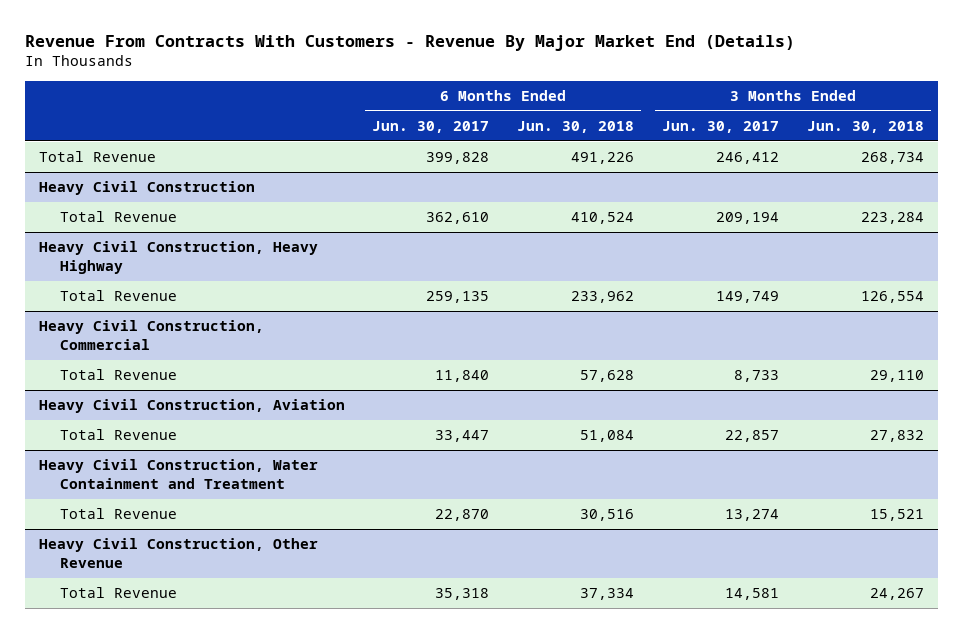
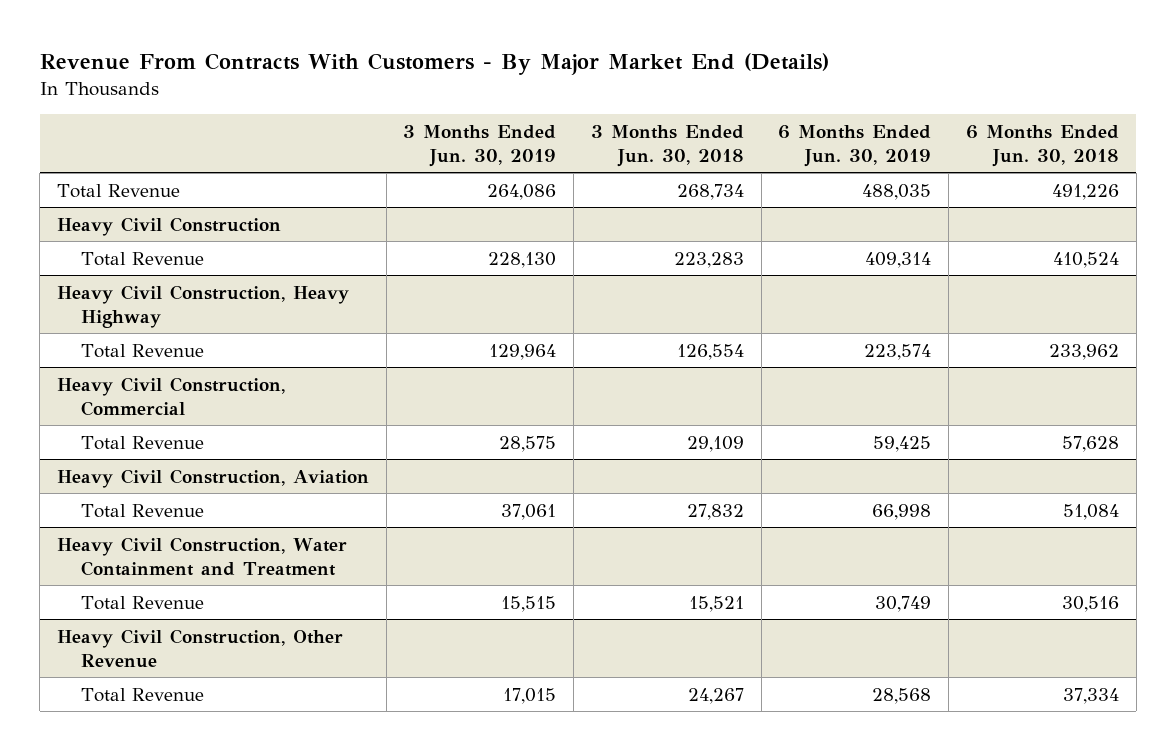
- Revenue From Contracts With Customers - Revenue By Major Market End (Details)
+ Revenue From Contracts With Customers - By Major Market End (Details)
- | 6 Months Ended Jun. 30, 2017 | 6 Months Ended Jun. 30, 2018 | 3 Months Ended Jun. 30, 2017 | 3 Months Ended Jun. 30, 2018
+ | 3 Months Ended Jun. 30, 2019 | 3 Months Ended Jun. 30, 2018 | 6 Months Ended Jun. 30, 2019 | 6 Months Ended Jun. 30, 2018
@ Heavy Civil Construction
- Total Revenue | 362,610 | 410,524 | 209,194 | 223,284
+ Total Revenue | 228,130 | 223,283 | 409,314 | 410,524
@ Heavy Civil Construction, Commercial
- Total Revenue | 11,840 | 57,628 | 8,733 | 29,110
+ Total Revenue | 28,575 | 29,109 | 59,425 | 57,628

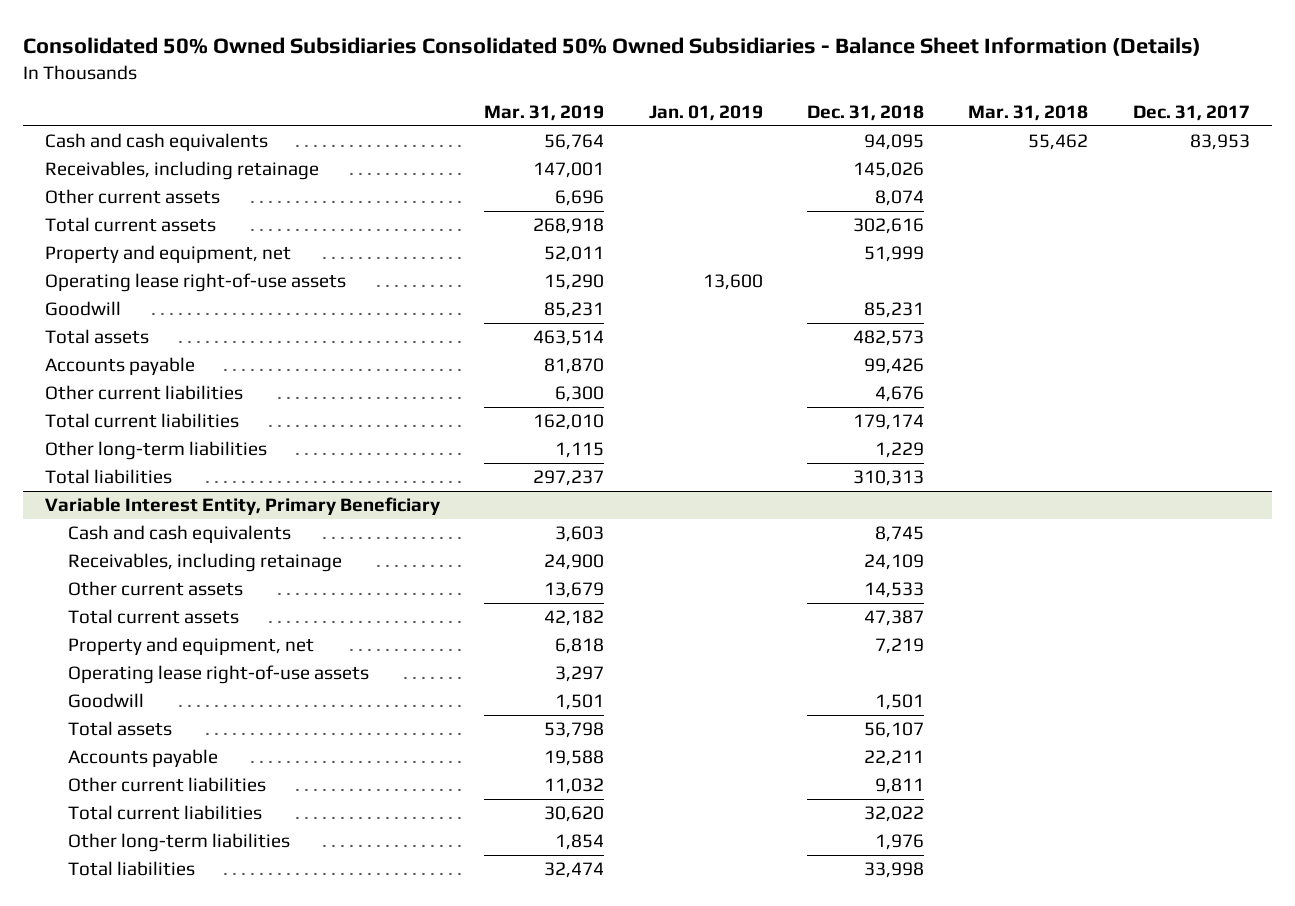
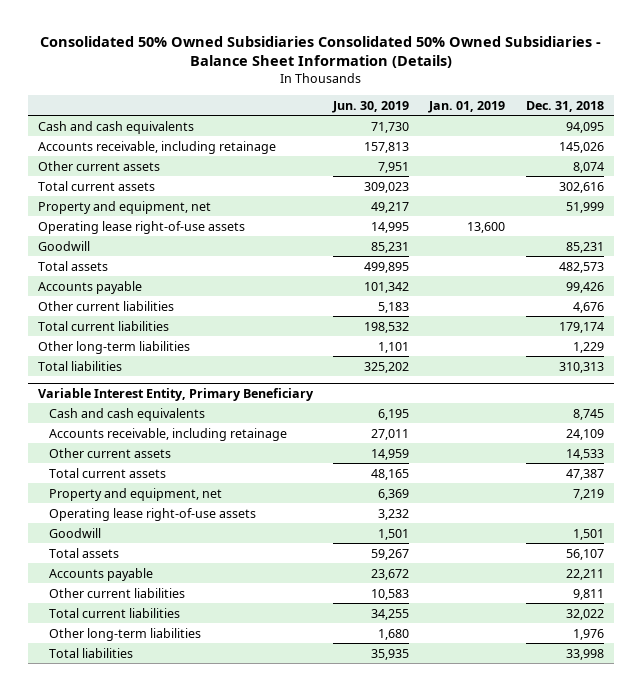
- | Mar. 31, 2019 | Jan. 01, 2019 | Dec. 31, 2018 | Mar. 31, 2018 | Dec. 31, 2017
+ | Jun. 30, 2019 | Jan. 01, 2019 | Dec. 31, 2018
- Receivables, including retainage | 147,001 | | 145,026 | |
+ Accounts receivable, including retainage | 157,813 | | 145,026
@ Variable Interest Entity, Primary Beneficiary
- Receivables, including retainage | 24,900 | | 24,109 | |
+ Accounts receivable, including retainage | 27,011 | | 24,109

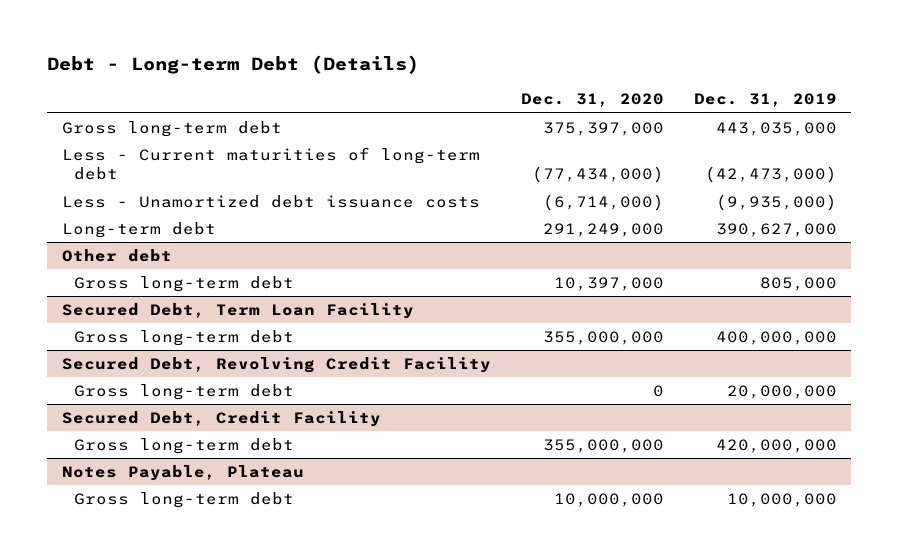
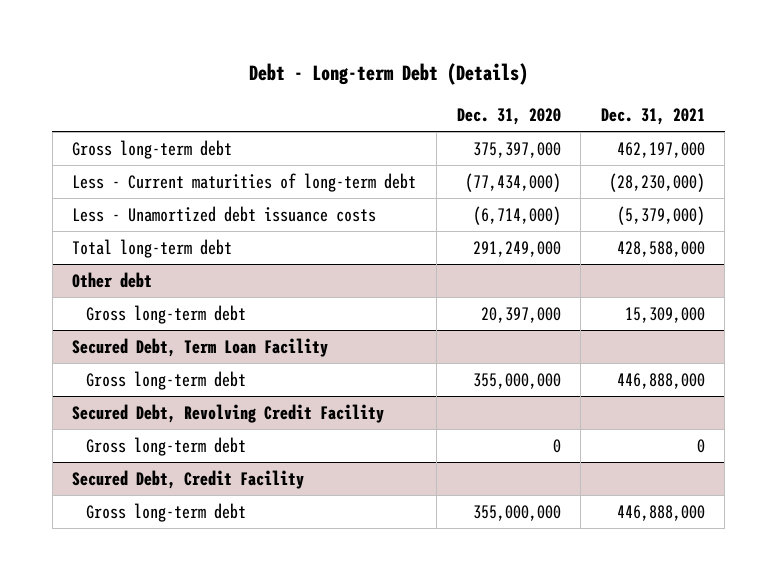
- | Dec. 31, 2020 | Dec. 31, 2019
+ | Dec. 31, 2020 | Dec. 31, 2021
- Long-term debt | 291,249,000 | 390,627,000
+ Total long-term debt | 291,249,000 | 428,588,000
@ Other debt
- Gross long-term debt | 10,397,000 | 805,000
+ Gross long-term debt | 20,397,000 | 15,309,000
- Notes Payable, Plateau
- Gross long-term debt | 10,000,000 | 10,000,000

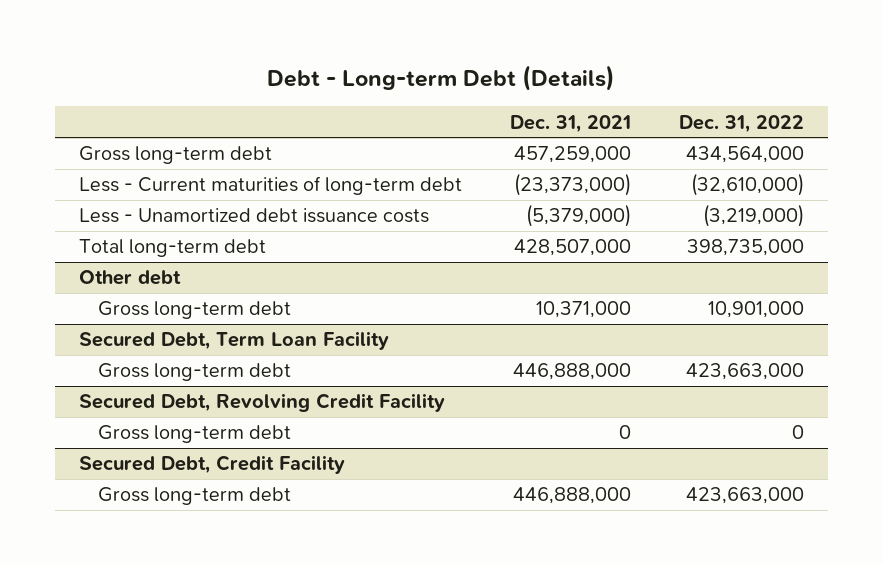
- | Dec. 31, 2020 | Dec. 31, 2021
+ | Dec. 31, 2021 | Dec. 31, 2022
- Gross long-term debt | 375,397,000 | 462,197,000
- Less - Current maturities of long-term debt | (77,434,000) | (28,230,000)
+ Gross long-term debt | 457,259,000 | 434,564,000
+ Less - Current maturities of long-term debt | (23,373,000) | (32,610,000)
- Total long-term debt | 291,249,000 | 428,588,000
+ Total long-term debt | 428,507,000 | 398,735,000
@ Other debt
- Gross long-term debt | 20,397,000 | 15,309,000
+ Gross long-term debt | 10,371,000 | 10,901,000

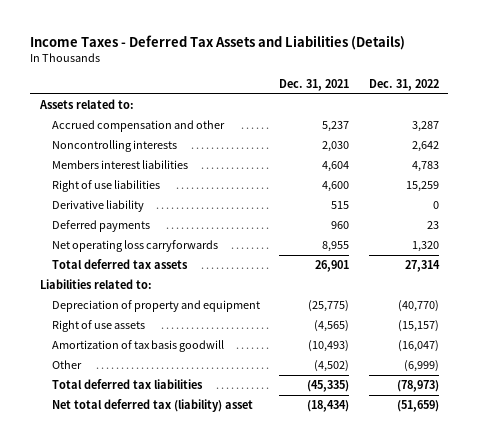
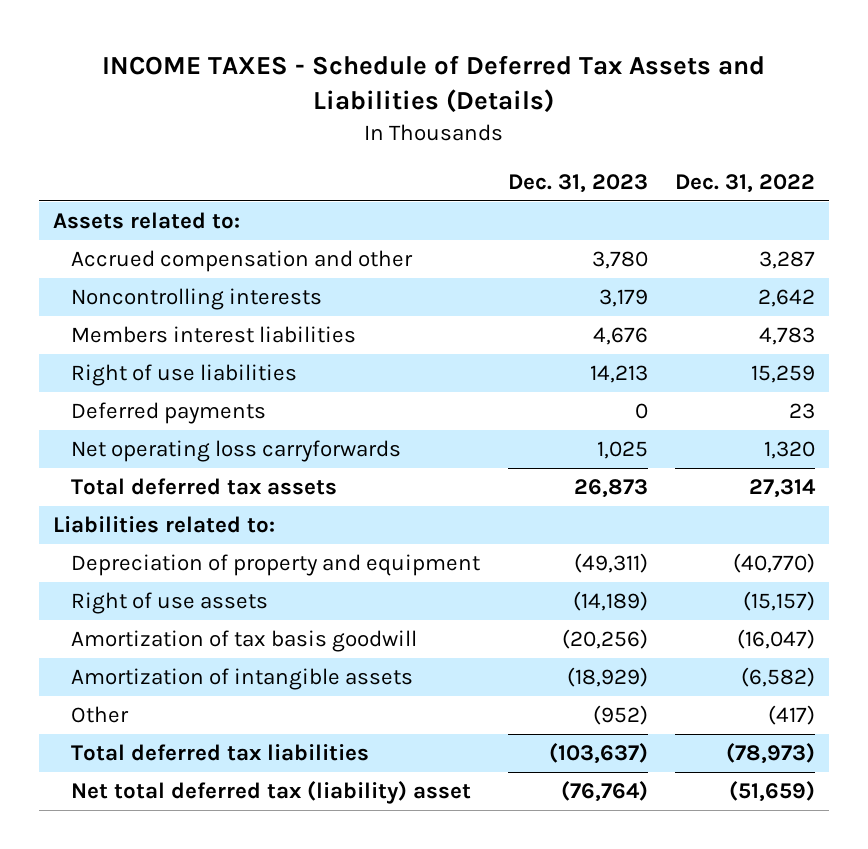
- Income Taxes - Deferred Tax Assets and Liabilities (Details)
+ INCOME TAXES - Schedule of Deferred Tax Assets and Liabilities (Details)
- | Dec. 31, 2021 | Dec. 31, 2022
+ | Dec. 31, 2023 | Dec. 31, 2022
- Derivative liability | 515 | 0
- Other | (4,502) | (6,999)
+ Amortization of intangible assets | (18,929) | (6,582)
+ Other | (952) | (417)

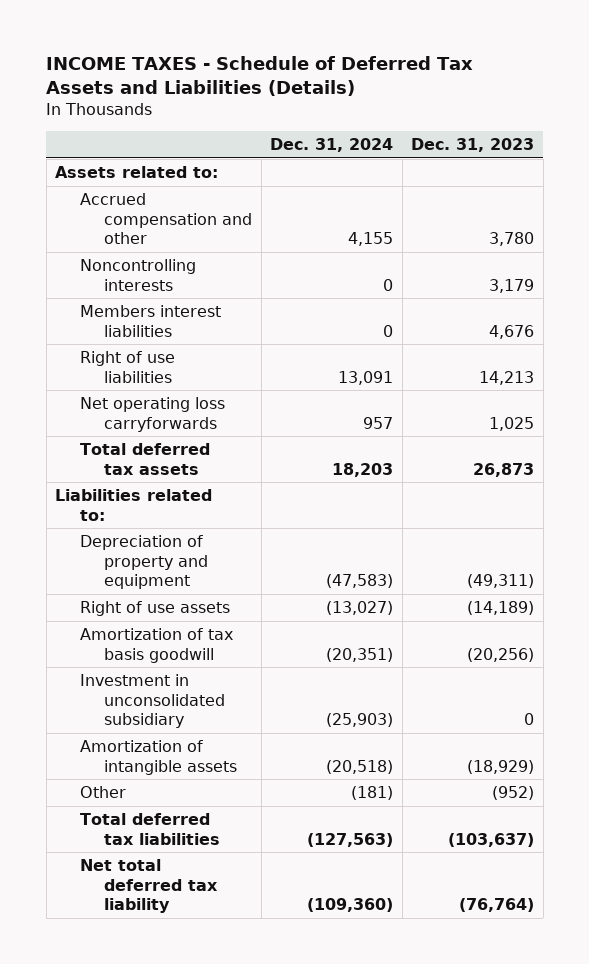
- | Dec. 31, 2023 | Dec. 31, 2022
+ | Dec. 31, 2024 | Dec. 31, 2023
- Deferred payments | 0 | 23
+ Investment in unconsolidated subsidiary | (25,903) | 0
- Net total deferred tax (liability) asset | (76,764) | (51,659)
+ Net total deferred tax liability | (109,360) | (76,764)

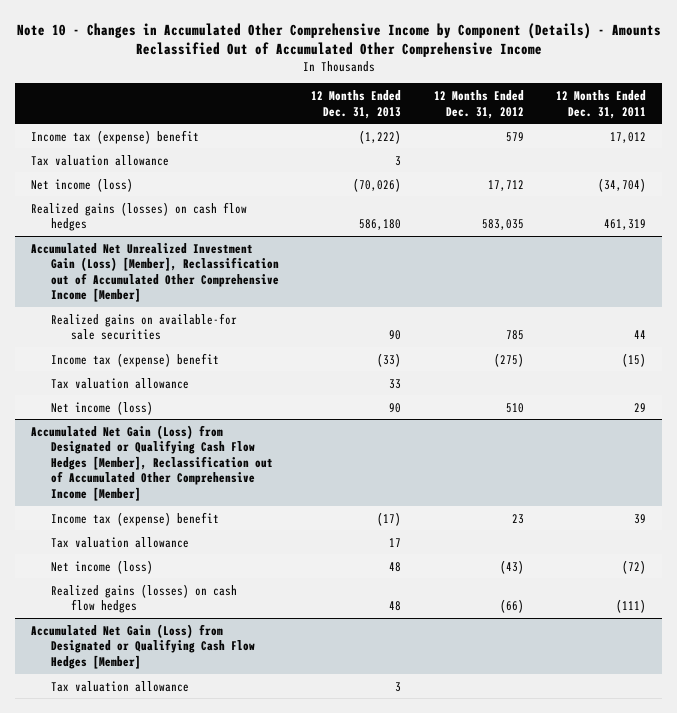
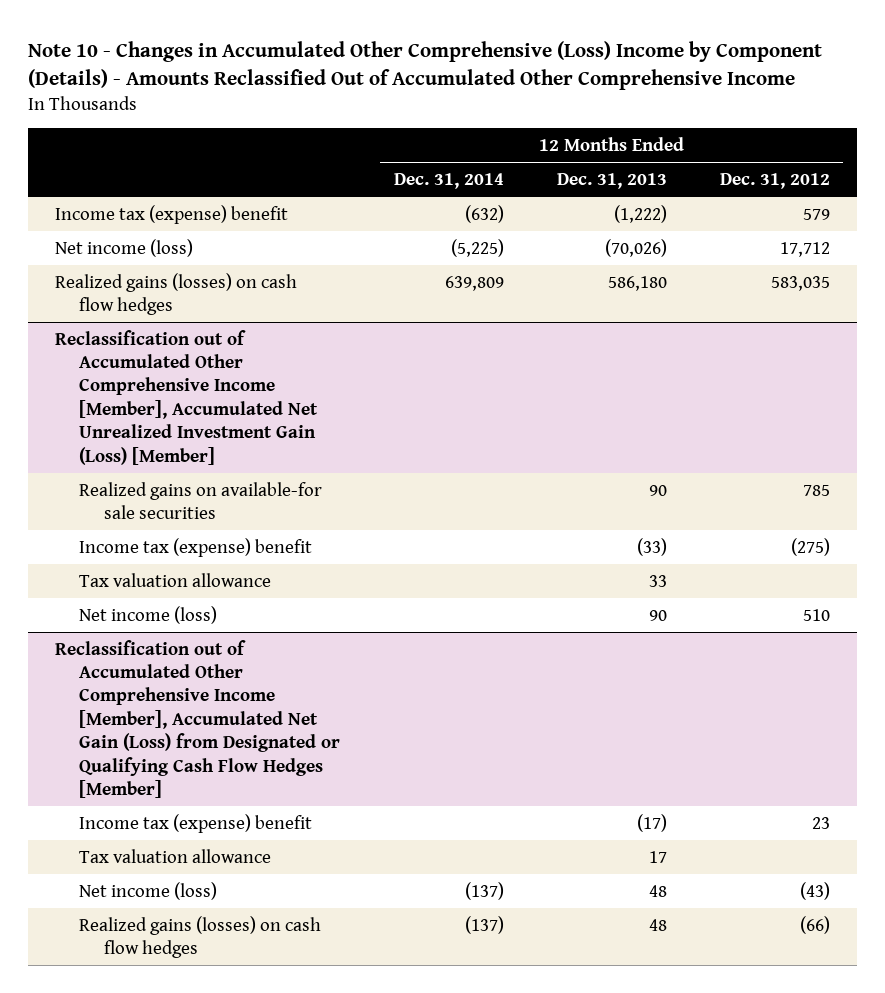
- Note 10 - Changes in Accumulated Other Comprehensive Income by Component (Details) - Amounts Reclassified Out of Accumulated Other Comprehensive Income
+ Note 10 - Changes in Accumulated Other Comprehensive (Loss) Income by Component (Details) - Amounts Reclassified Out of Accumulated Other Comprehensive Income
- | 12 Months Ended Dec. 31, 2013 | 12 Months Ended Dec. 31, 2012 | 12 Months Ended Dec. 31, 2011
+ | 12 Months Ended Dec. 31, 2014 | 12 Months Ended Dec. 31, 2013 | 12 Months Ended Dec. 31, 2012
- Tax valuation allowance | 3 | |
- Accumulated Net Unrealized Investment Gain (Loss) [Member], Reclassification out of Accumulated Other Comprehensive Income [Member]
+ Reclassification out of Accumulated Other Comprehensive Income [Member], Accumulated Net Unrealized Investment Gain (Loss) [Member]
- Accumulated Net Gain (Loss) from Designated or Qualifying Cash Flow Hedges [Member], Reclassification out of Accumulated Other Comprehensive Income [Member]
+ Reclassification out of Accumulated Other Comprehensive Income [Member], Accumulated Net Gain (Loss) from Designated or Qualifying Cash Flow Hedges [Member]
- Accumulated Net Gain (Loss) from Designated or Qualifying Cash Flow Hedges [Member]
- Tax valuation allowance | 3 | |

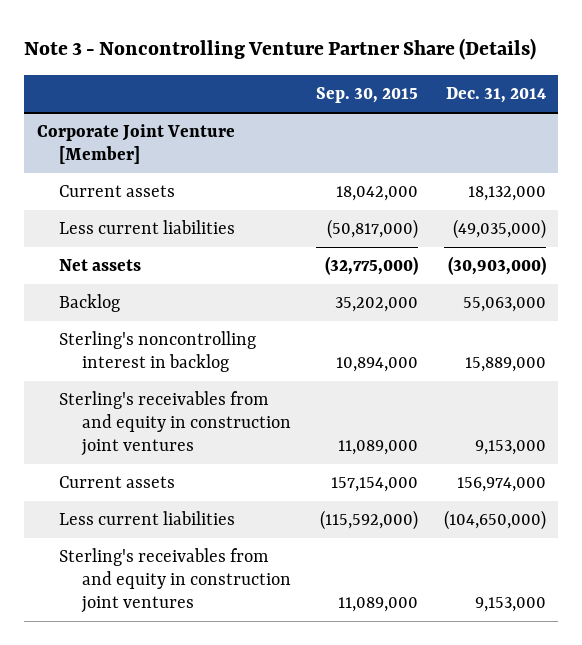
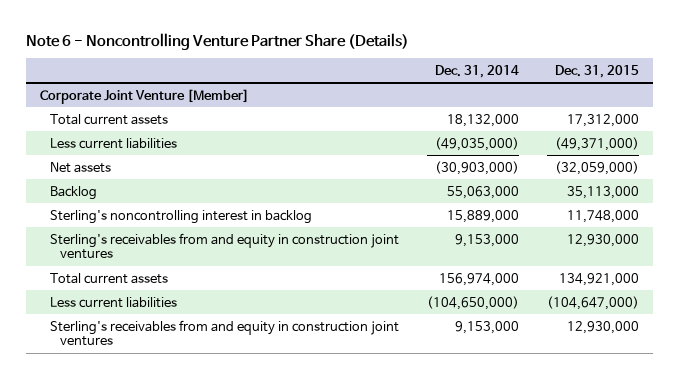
- Note 3 - Noncontrolling Venture Partner Share (Details)
+ Note 6 - Noncontrolling Venture Partner Share (Details)
- | Sep. 30, 2015 | Dec. 31, 2014
+ | Dec. 31, 2014 | Dec. 31, 2015
@ Corporate Joint Venture [Member]
- Current assets | 18,042,000 | 18,132,000
+ Total current assets | 18,132,000 | 17,312,000
- Current assets | 157,154,000 | 156,974,000
+ Total current assets | 156,974,000 | 134,921,000

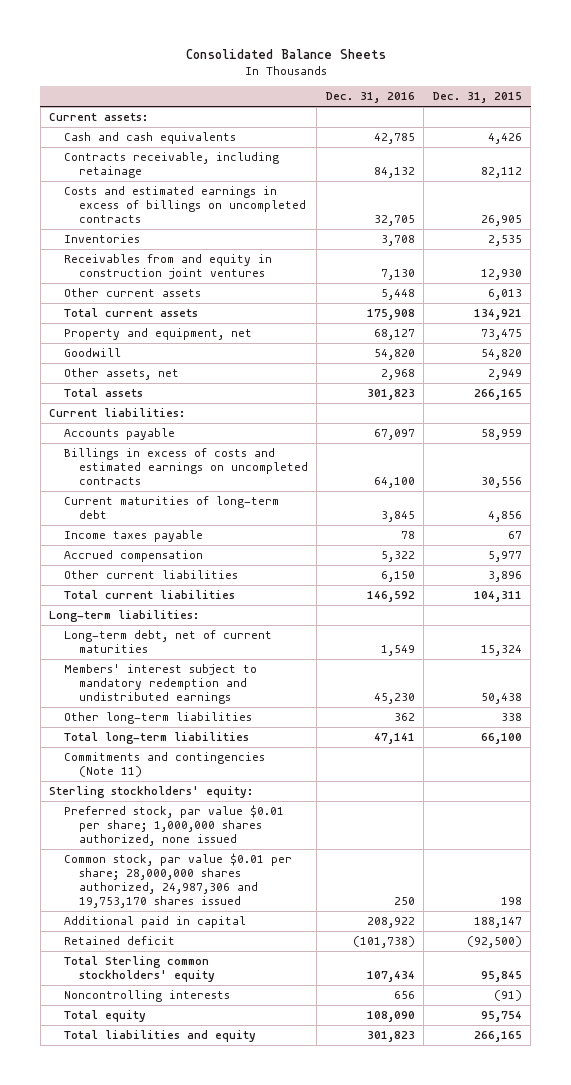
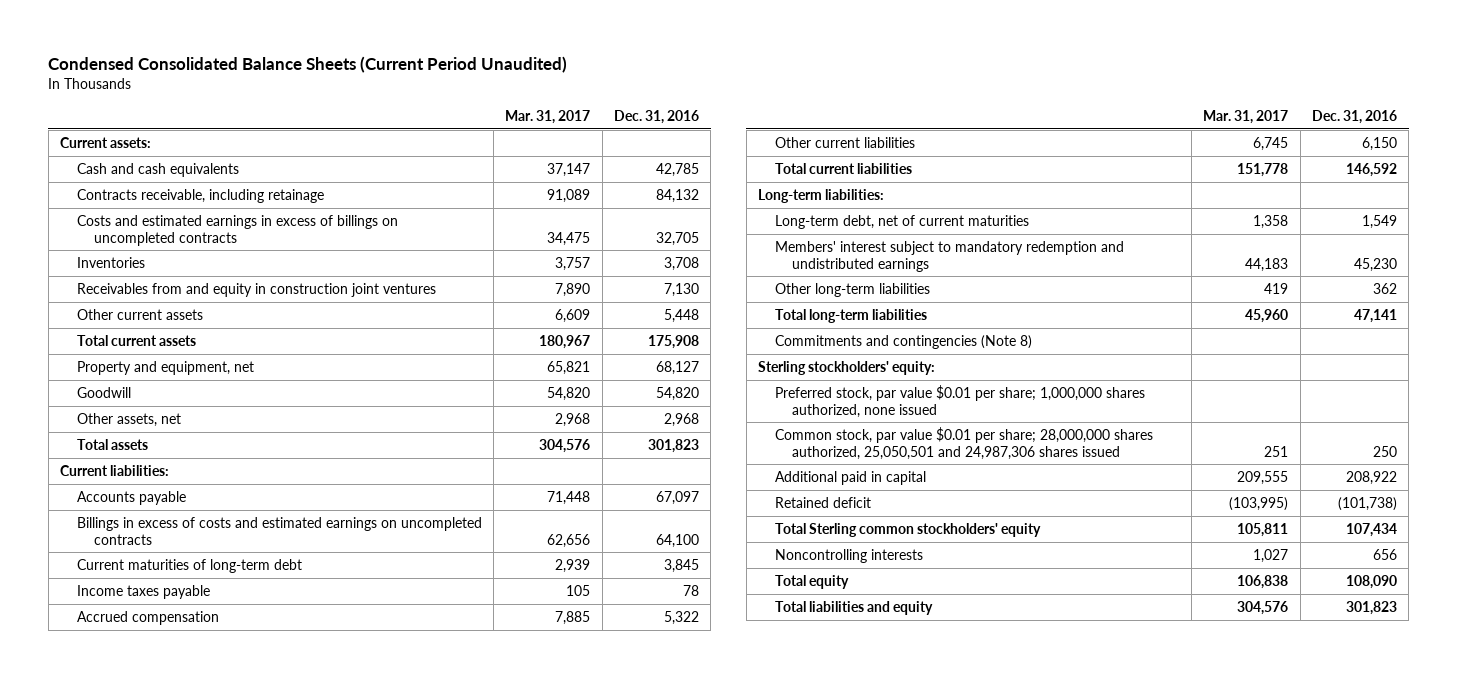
- Consolidated Balance Sheets
+ Condensed Consolidated Balance Sheets (Current Period Unaudited)
- | Dec. 31, 2016 | Dec. 31, 2015
+ | Mar. 31, 2017 | Dec. 31, 2016
- Commitments and contingencies (Note 11)
+ Commitments and contingencies (Note 8)
- Common stock, par value $0.01 per share; 28,000,000 shares authorized, 24,987,306 and 19,753,170 shares issued | 250 | 198
+ Common stock, par value $0.01 per share; 28,000,000 shares authorized, 25,050,501 and 24,987,306 shares issued | 251 | 250

